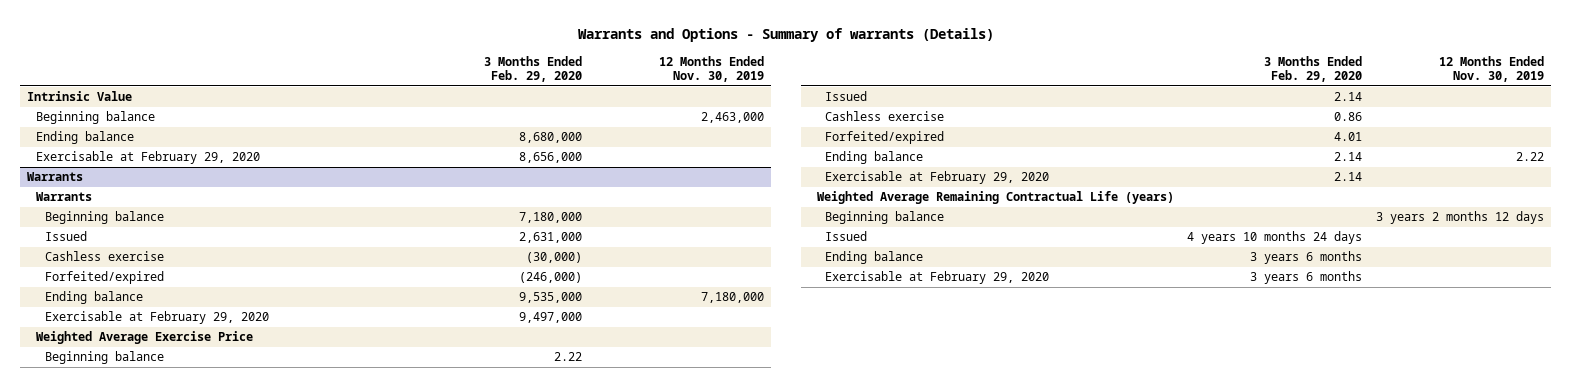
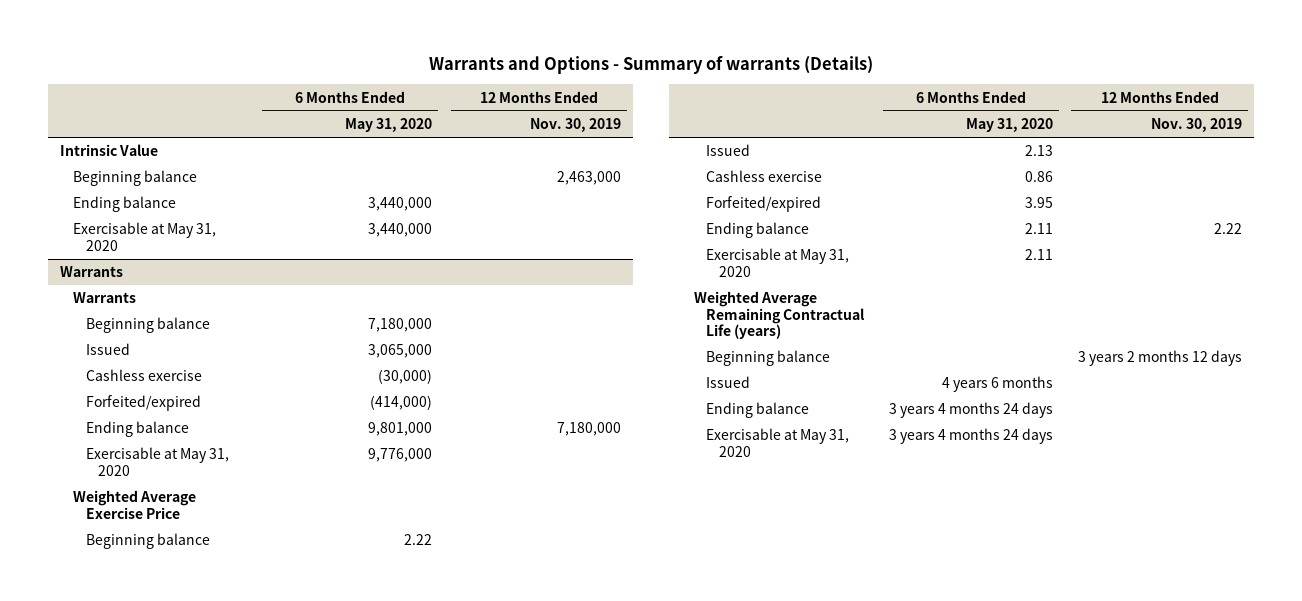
- | 3 Months Ended Feb. 29, 2020 | 12 Months Ended Nov. 30, 2019
+ | 6 Months Ended May 31, 2020 | 12 Months Ended Nov. 30, 2019
- Exercisable at February 29, 2020 | 8,656,000 |
+ Exercisable at May 31, 2020 | 3,440,000 |
@ Warrants
- Exercisable at February 29, 2020 | 9,497,000 |
+ Exercisable at May 31, 2020 | 9,776,000 |
- Exercisable at February 29, 2020 | 2.14 |
+ Exercisable at May 31, 2020 | 2.11 |
- Exercisable at February 29, 2020 | 3 years 6 months |
+ Exercisable at May 31, 2020 | 3 years 4 months 24 days |

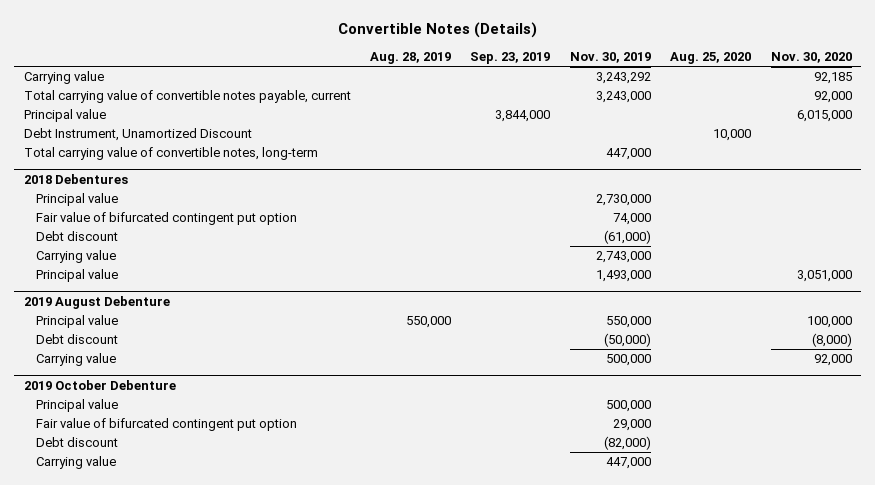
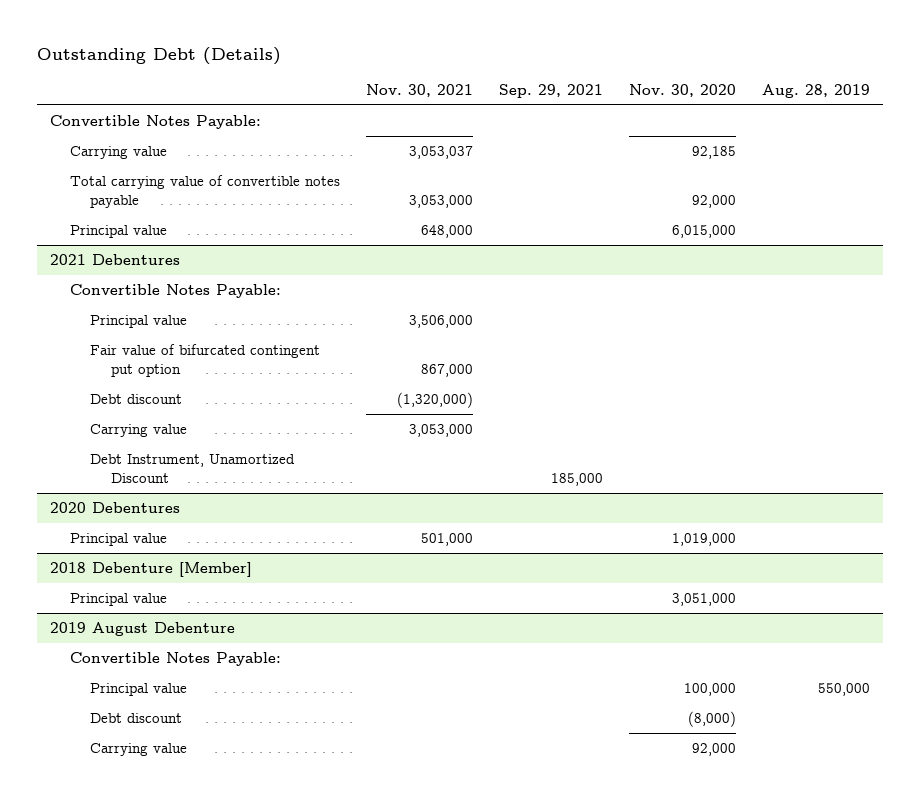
- Convertible Notes (Details)
+ Outstanding Debt (Details)
- | Aug. 28, 2019 | Sep. 23, 2019 | Nov. 30, 2019 | Aug. 25, 2020 | Nov. 30, 2020
+ | Nov. 30, 2021 | Sep. 29, 2021 | Nov. 30, 2020 | Aug. 28, 2019
+ Convertible Notes Payable:
- Total carrying value of convertible notes payable, current | | | 3,243,000 | | 92,000
+ Total carrying value of convertible notes payable | 3,053,000 | | 92,000 |
- Debt Instrument, Unamortized Discount | | | | 10,000 |
- Total carrying value of convertible notes, long-term | | | 447,000 | |
- 2018 Debentures
- Principal value | | | 2,730,000 | |
- Fair value of bifurcated contingent put option | | | 74,000 | |
- Debt discount | | | (61,000) | |
- Carrying value | | | 2,743,000 | |
+ 2021 Debentures
+ Convertible Notes Payable:
+ Principal value | 3,506,000 | | |
+ Fair value of bifurcated contingent put option | 867,000 | | |
+ Debt discount | (1,320,000) | | |
+ Carrying value | 3,053,000 | | |
+ Debt Instrument, Unamortized Discount | | 185,000 | |
+ 2020 Debentures
+ Principal value | 501,000 | | 1,019,000 |
+ 2018 Debenture [Member]
@ 2019 August Debenture
+ Convertible Notes Payable:
- 2019 October Debenture
- Principal value | | | 500,000 | |
- Fair value of bifurcated contingent put option | | | 29,000 | |
- Debt discount | | | (82,000) | |
- Carrying value | | | 447,000 | |

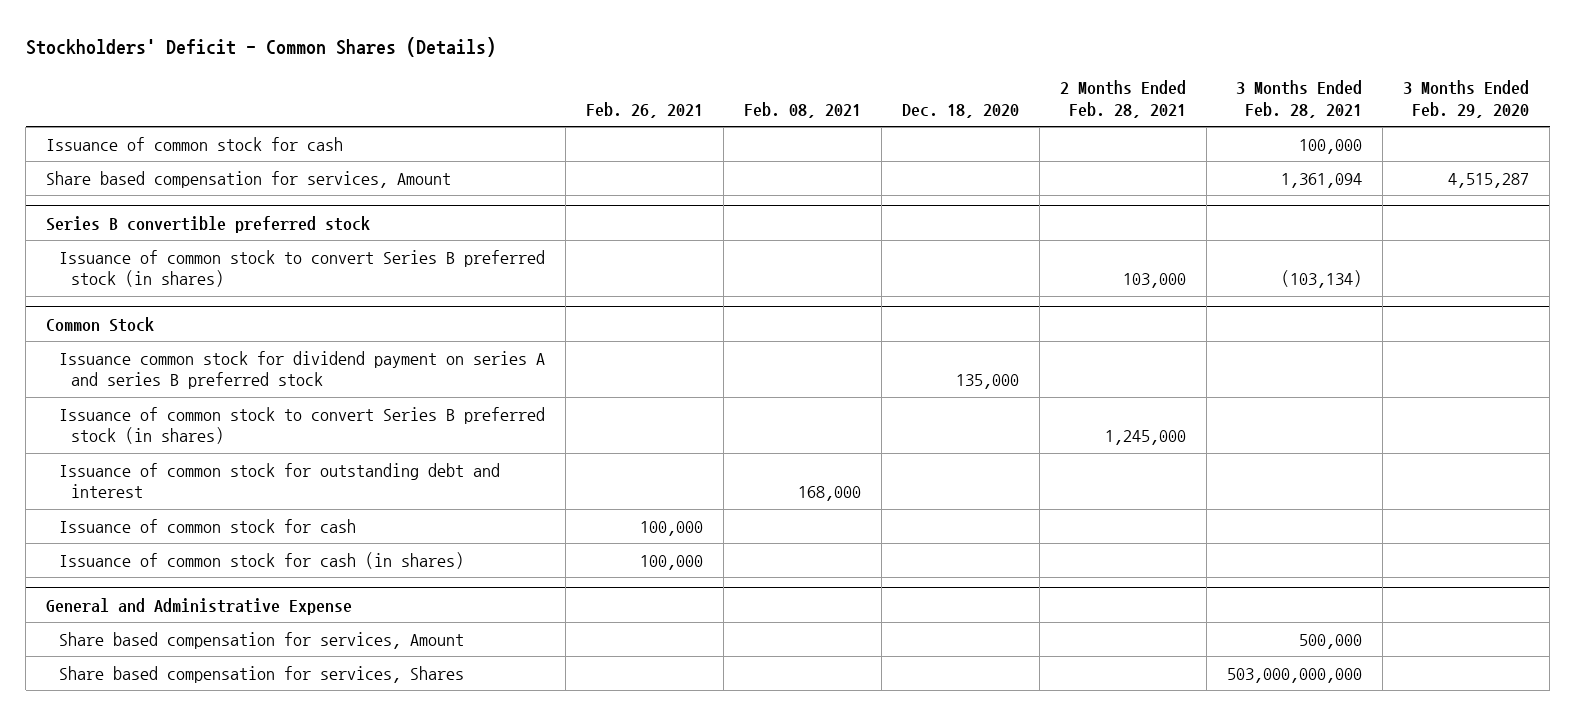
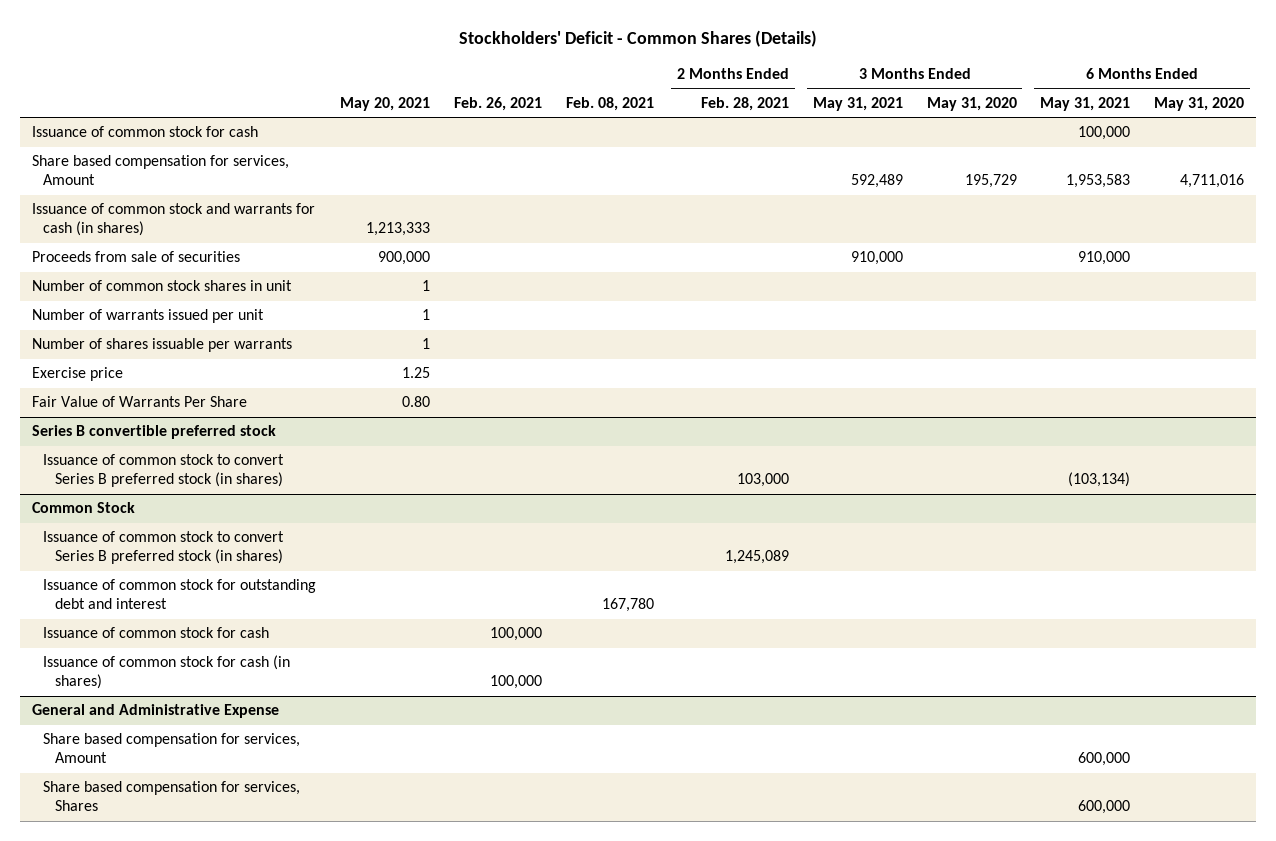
- | Feb. 26, 2021 | Feb. 08, 2021 | Dec. 18, 2020 | 2 Months Ended Feb. 28, 2021 | 3 Months Ended Feb. 28, 2021 | 3 Months Ended Feb. 29, 2020
+ | May 20, 2021 | Feb. 26, 2021 | Feb. 08, 2021 | 2 Months Ended Feb. 28, 2021 | 3 Months Ended May 31, 2021 | 3 Months Ended May 31, 2020 | 6 Months Ended May 31, 2021 | 6 Months Ended May 31, 2020
+ Issuance of common stock and warrants for cash (in shares) | 1,213,333 | | | | | | |
+ Proceeds from sale of securities | 900,000 | | | | 910,000 | | 910,000 |
+ Number of common stock shares in unit | 1 | | | | | | |
+ Number of warrants issued per unit | 1 | | | | | | |
+ Number of shares issuable per warrants | 1 | | | | | | |
+ Exercise price | 1.25 | | | | | | |
+ Fair Value of Warrants Per Share | 0.80 | | | | | | |
@ Common Stock
- Issuance common stock for dividend payment on series A and series B preferred stock | | | 135,000 | | |
- Issuance of common stock to convert Series B preferred stock (in shares) | | | | 1,245,000 | |
- Issuance of common stock for outstanding debt and interest | | 168,000 | | | |
+ Issuance of common stock to convert Series B preferred stock (in shares) | | | | 1,245,089 | | | |
+ Issuance of common stock for outstanding debt and interest | | | 167,780 | | | | |

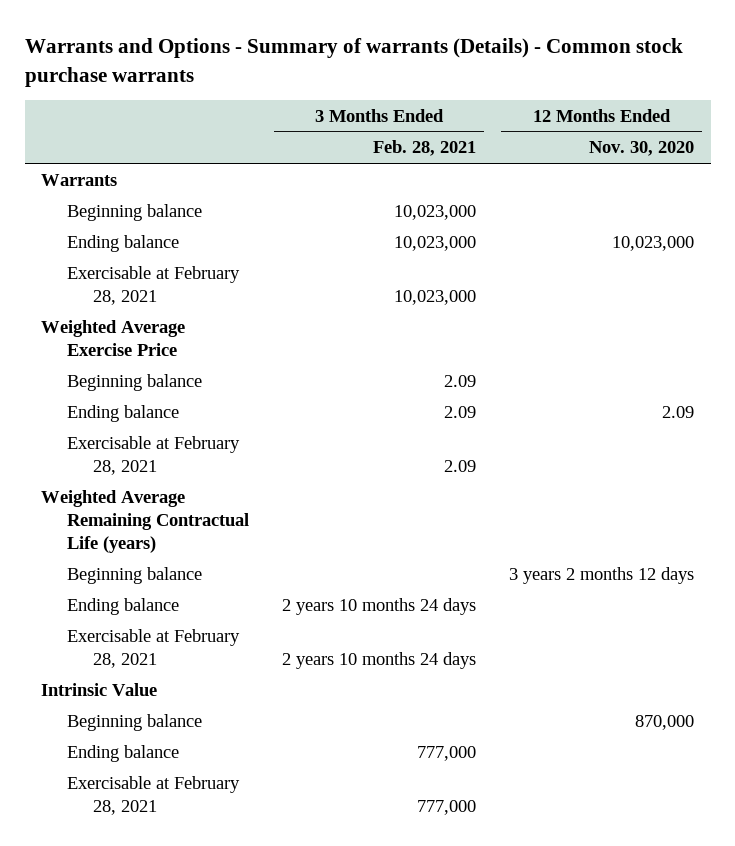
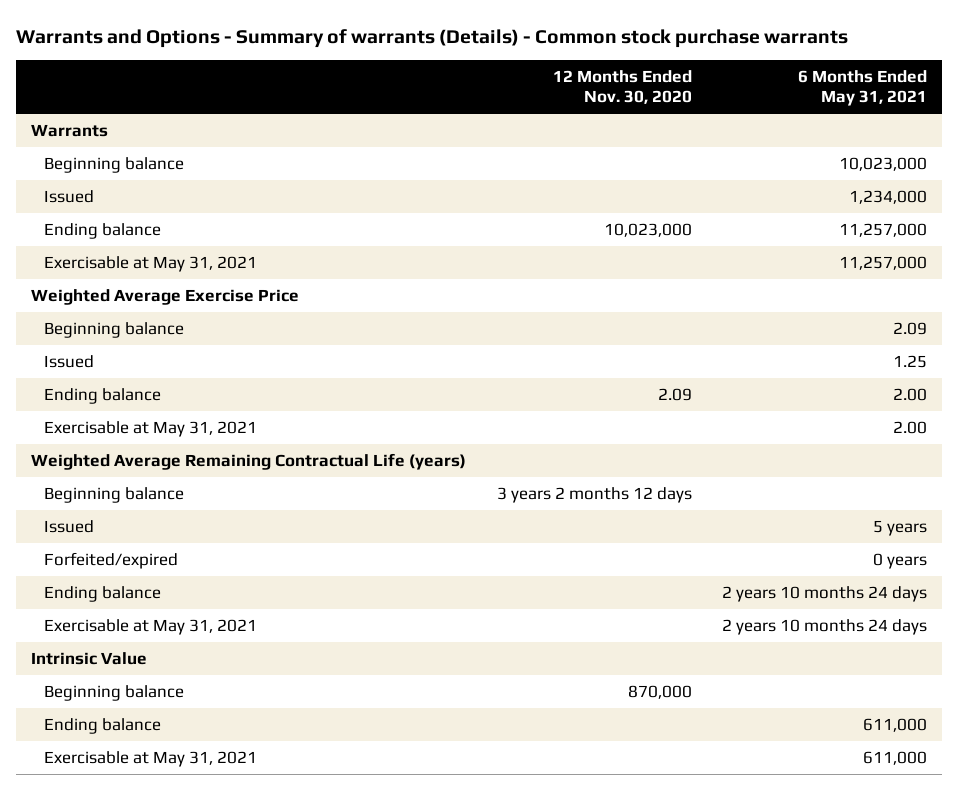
- | 3 Months Ended Feb. 28, 2021 | 12 Months Ended Nov. 30, 2020
+ | 12 Months Ended Nov. 30, 2020 | 6 Months Ended May 31, 2021
+ Issued | | 1,234,000
- Exercisable at February 28, 2021 | 10,023,000 |
+ Exercisable at May 31, 2021 | | 11,257,000
+ Issued | | 1.25
- Exercisable at February 28, 2021 | 2.09 |
+ Exercisable at May 31, 2021 | | 2.00
+ Issued | | 5 years
+ Forfeited/expired | | 0 years
- Exercisable at February 28, 2021 | 2 years 10 months 24 days |
+ Exercisable at May 31, 2021 | | 2 years 10 months 24 days
- Exercisable at February 28, 2021 | 777,000 |
+ Exercisable at May 31, 2021 | | 611,000

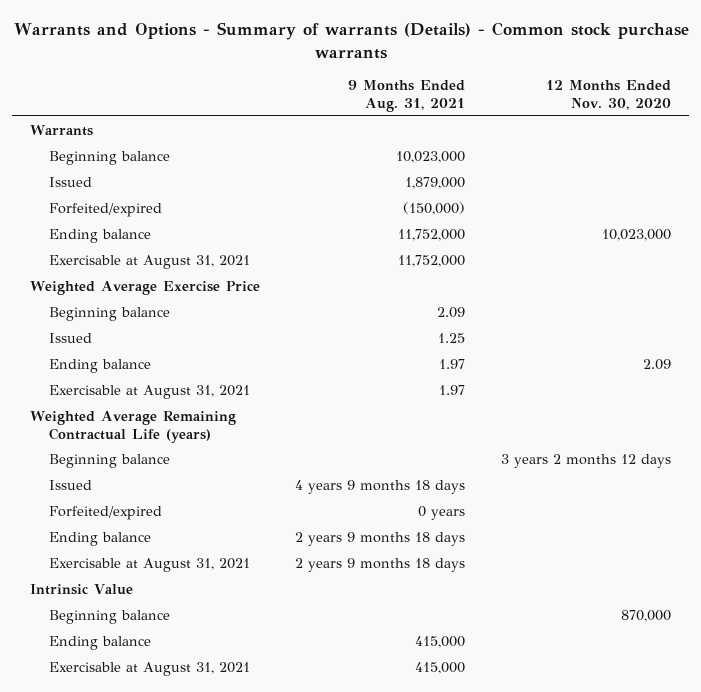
- | 12 Months Ended Nov. 30, 2020 | 6 Months Ended May 31, 2021
+ | 9 Months Ended Aug. 31, 2021 | 12 Months Ended Nov. 30, 2020
+ Forfeited/expired | (150,000) |
- Exercisable at May 31, 2021 | | 11,257,000
+ Exercisable at August 31, 2021 | 11,752,000 |
- Exercisable at May 31, 2021 | | 2.00
+ Exercisable at August 31, 2021 | 1.97 |
- Exercisable at May 31, 2021 | | 2 years 10 months 24 days
+ Exercisable at August 31, 2021 | 2 years 9 months 18 days |
- Exercisable at May 31, 2021 | | 611,000
+ Exercisable at August 31, 2021 | 415,000 |

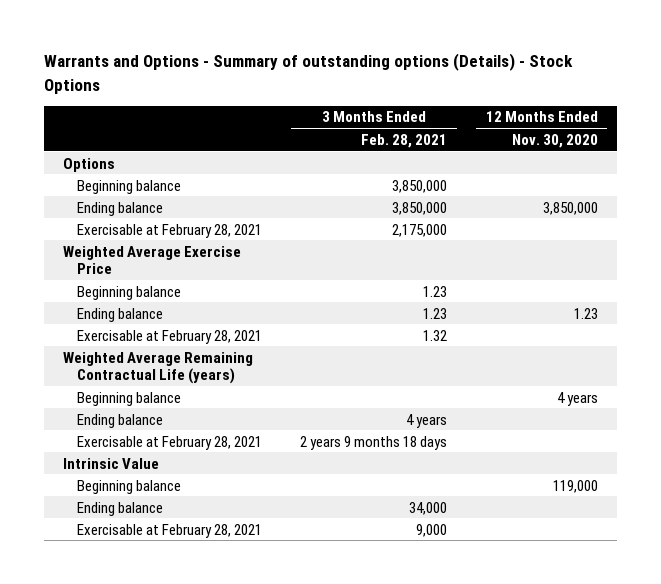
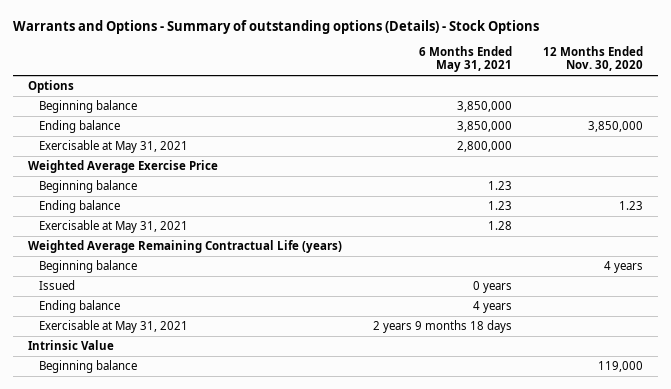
- | 3 Months Ended Feb. 28, 2021 | 12 Months Ended Nov. 30, 2020
+ | 6 Months Ended May 31, 2021 | 12 Months Ended Nov. 30, 2020
- Exercisable at February 28, 2021 | 2,175,000 |
+ Exercisable at May 31, 2021 | 2,800,000 |
- Exercisable at February 28, 2021 | 1.32 |
+ Exercisable at May 31, 2021 | 1.28 |
+ Issued | 0 years |
- Exercisable at February 28, 2021 | 2 years 9 months 18 days |
+ Exercisable at May 31, 2021 | 2 years 9 months 18 days |
- Ending balance | 34,000 |
- Exercisable at February 28, 2021 | 9,000 |

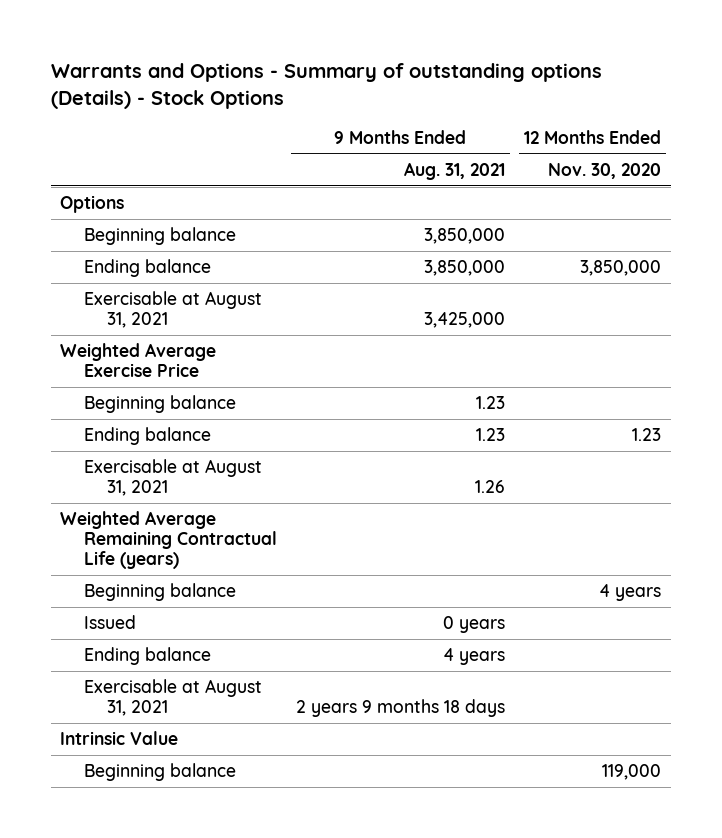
- | 6 Months Ended May 31, 2021 | 12 Months Ended Nov. 30, 2020
+ | 9 Months Ended Aug. 31, 2021 | 12 Months Ended Nov. 30, 2020
- Exercisable at May 31, 2021 | 2,800,000 |
+ Exercisable at August 31, 2021 | 3,425,000 |
- Exercisable at May 31, 2021 | 1.28 |
+ Exercisable at August 31, 2021 | 1.26 |
- Exercisable at May 31, 2021 | 2 years 9 months 18 days |
+ Exercisable at August 31, 2021 | 2 years 9 months 18 days |

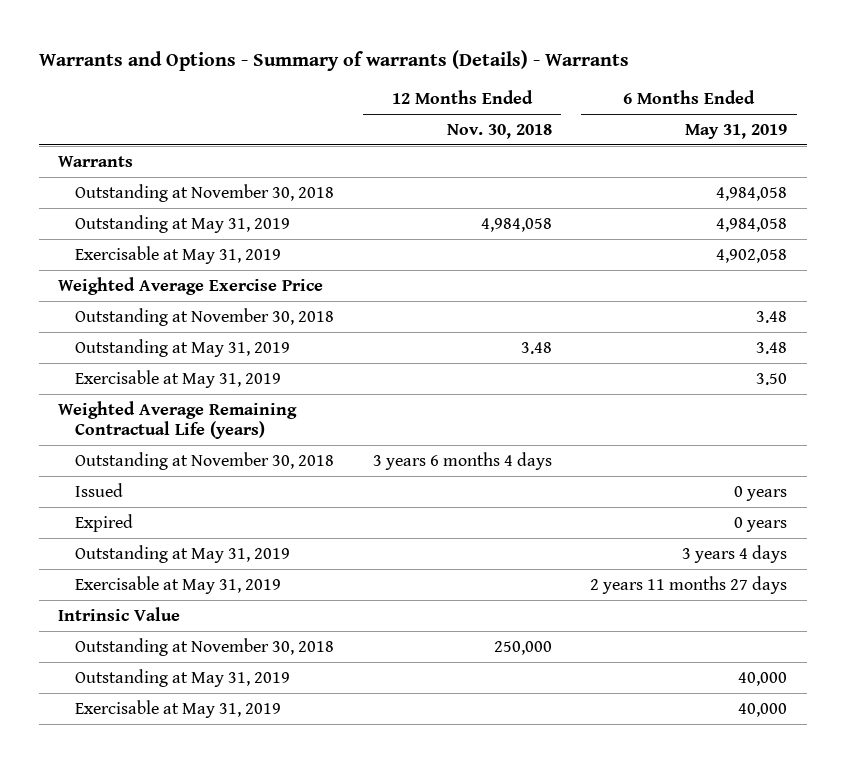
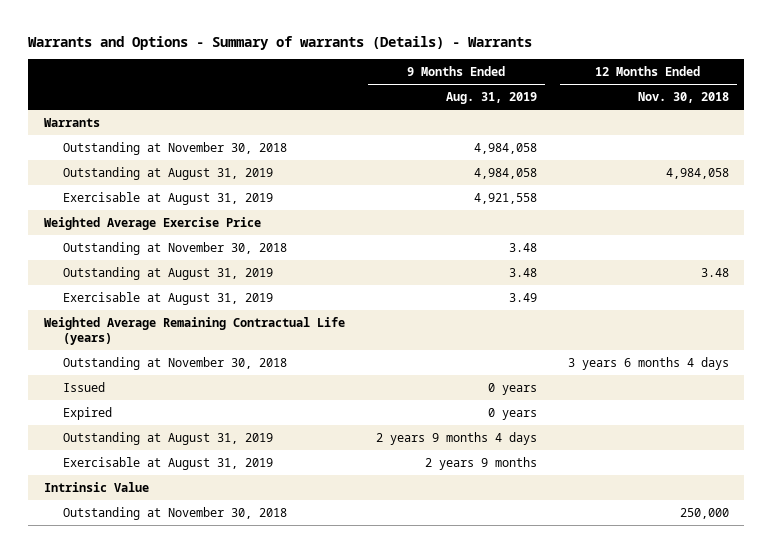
- | 12 Months Ended Nov. 30, 2018 | 6 Months Ended May 31, 2019
+ | 9 Months Ended Aug. 31, 2019 | 12 Months Ended Nov. 30, 2018
- Outstanding at May 31, 2019 | 4,984,058 | 4,984,058
- Exercisable at May 31, 2019 | | 4,902,058
+ Outstanding at August 31, 2019 | 4,984,058 | 4,984,058
+ Exercisable at August 31, 2019 | 4,921,558 |
- Outstanding at May 31, 2019 | 3.48 | 3.48
- Exercisable at May 31, 2019 | | 3.50
+ Outstanding at August 31, 2019 | 3.48 | 3.48
+ Exercisable at August 31, 2019 | 3.49 |
- Outstanding at May 31, 2019 | | 3 years 4 days
- Exercisable at May 31, 2019 | | 2 years 11 months 27 days
+ Outstanding at August 31, 2019 | 2 years 9 months 4 days |
+ Exercisable at August 31, 2019 | 2 years 9 months |
- Outstanding at May 31, 2019 | | 40,000
- Exercisable at May 31, 2019 | | 40,000

